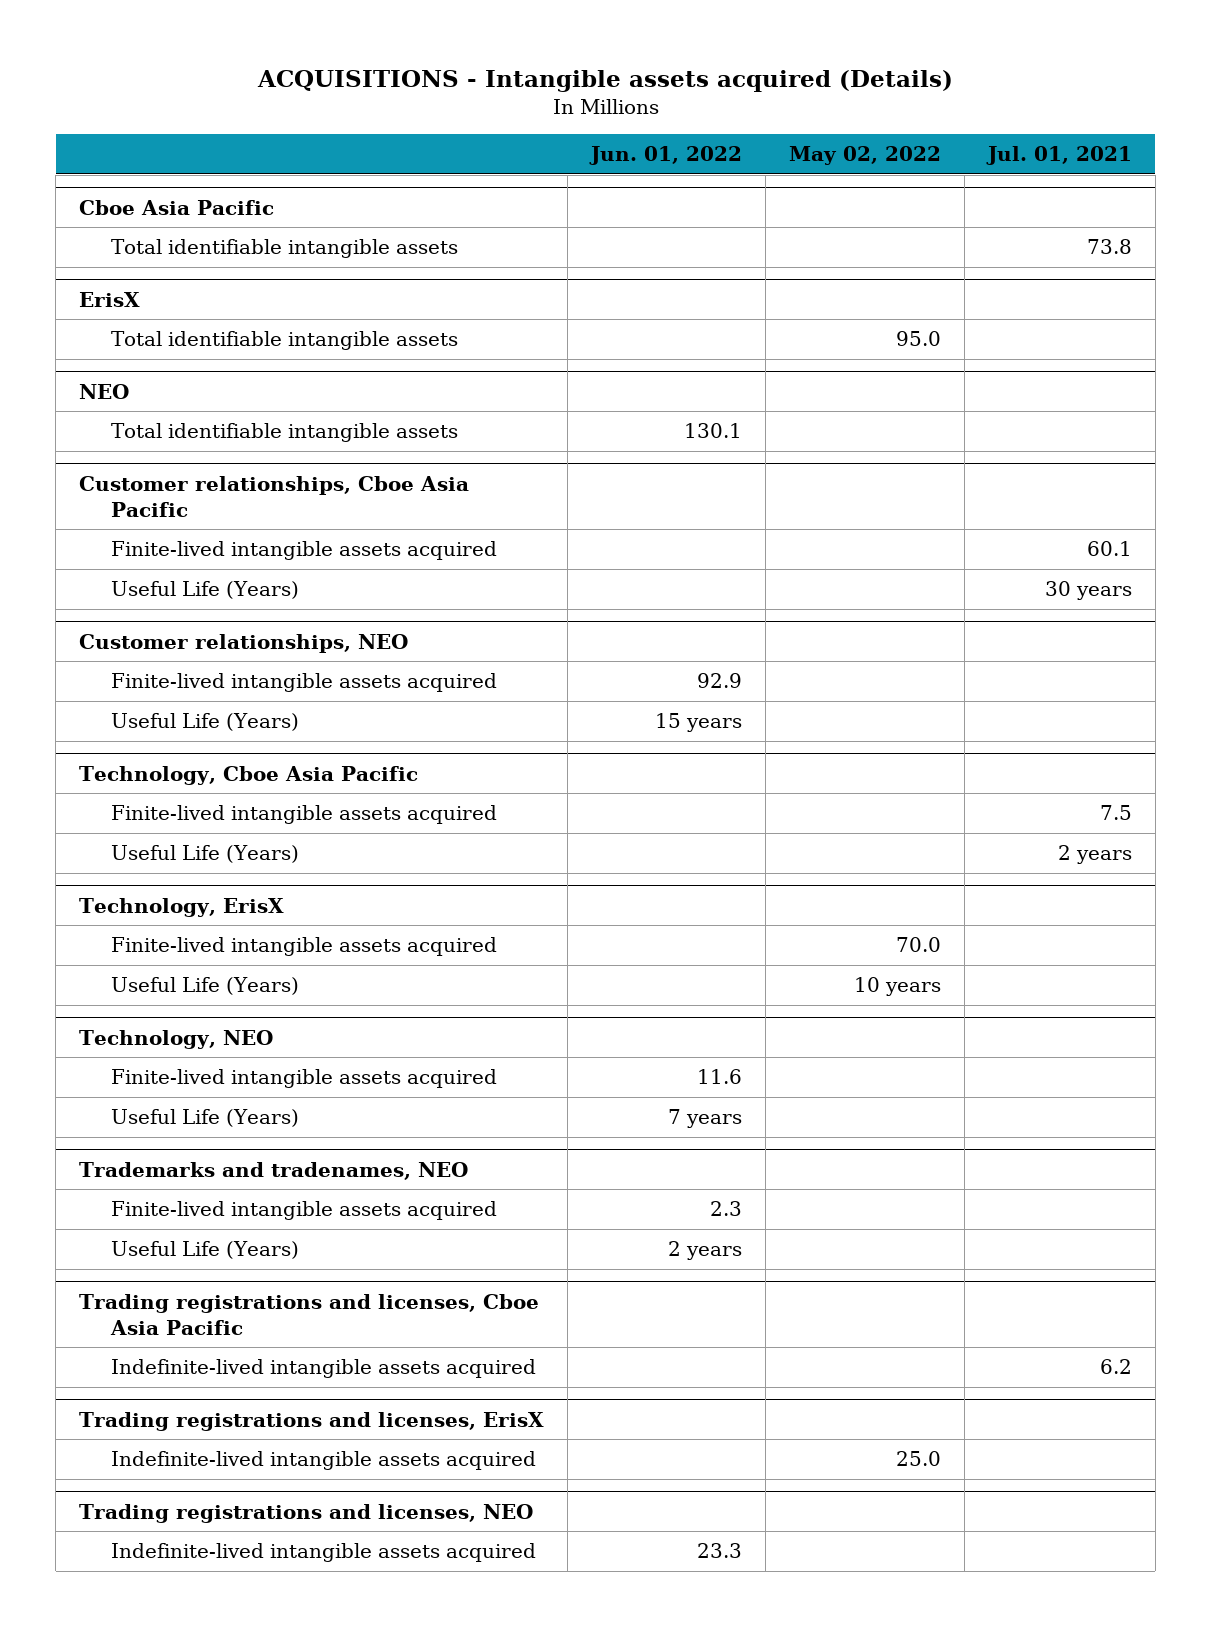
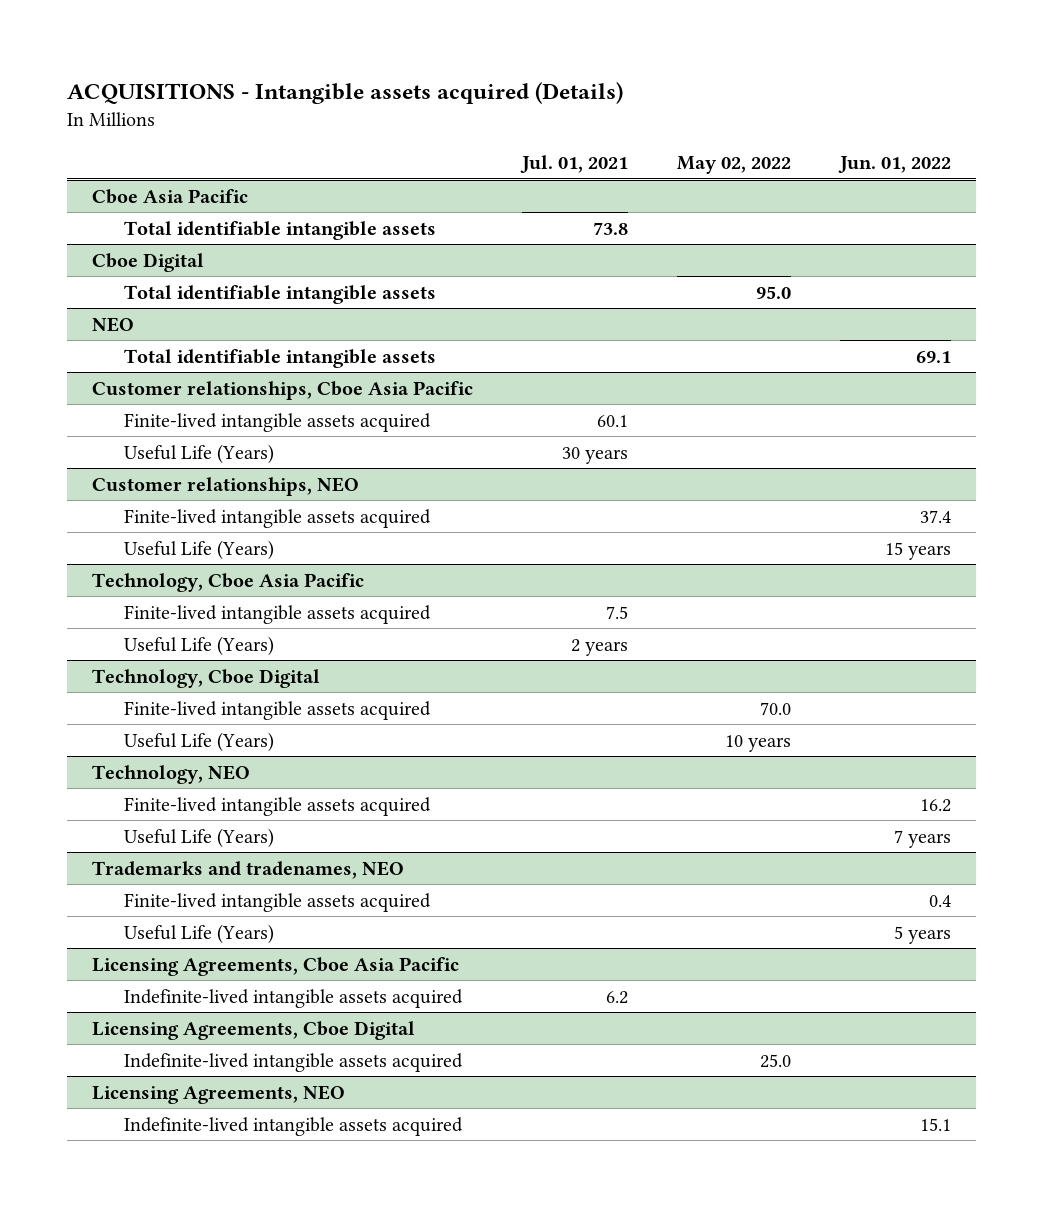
- | Jun. 01, 2022 | May 02, 2022 | Jul. 01, 2021
+ | Jul. 01, 2021 | May 02, 2022 | Jun. 01, 2022
- ErisX
+ Cboe Digital
@ NEO
- Total identifiable intangible assets | 130.1 | |
+ Total identifiable intangible assets | | | 69.1
@ Customer relationships, NEO
- Finite-lived intangible assets acquired | 92.9 | |
+ Finite-lived intangible assets acquired | | | 37.4
- Technology, ErisX
+ Technology, Cboe Digital
@ Technology, NEO
- Finite-lived intangible assets acquired | 11.6 | |
+ Finite-lived intangible assets acquired | | | 16.2
@ Trademarks and tradenames, NEO
- Finite-lived intangible assets acquired | 2.3 | |
- Useful Life (Years) | 2 years | |
- Trading registrations and licenses, Cboe Asia Pacific
@ Trademarks and tradenames, NEO
+ Finite-lived intangible assets acquired | | | 0.4
+ Useful Life (Years) | | | 5 years
+ Licensing Agreements, Cboe Asia Pacific
- Trading registrations and licenses, ErisX
+ Licensing Agreements, Cboe Digital
- Trading registrations and licenses, NEO
- Indefinite-lived intangible assets acquired | 23.3 | |
+ Licensing Agreements, NEO
+ Indefinite-lived intangible assets acquired | | | 15.1

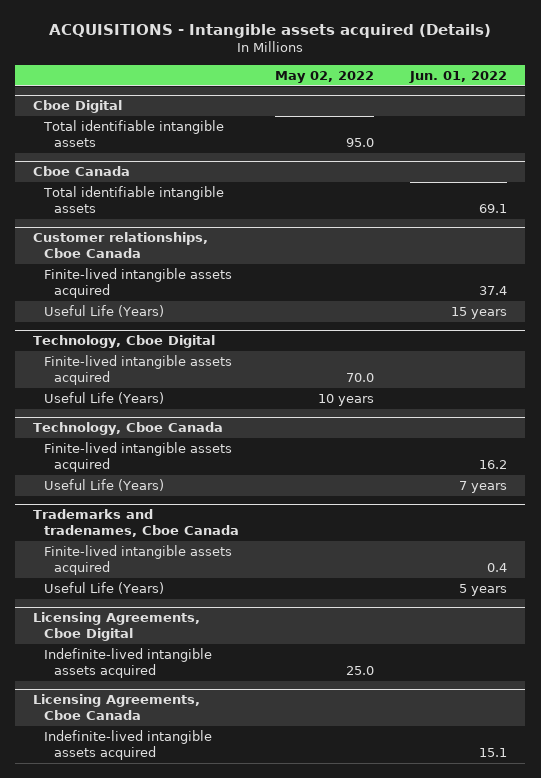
- | Jul. 01, 2021 | May 02, 2022 | Jun. 01, 2022
+ | May 02, 2022 | Jun. 01, 2022
- Cboe Asia Pacific
- Total identifiable intangible assets | 73.8 | |
- NEO
+ Cboe Canada
- Customer relationships, Cboe Asia Pacific
- Finite-lived intangible assets acquired | 60.1 | |
- Useful Life (Years) | 30 years | |
- Customer relationships, NEO
+ Customer relationships, Cboe Canada
- Technology, Cboe Asia Pacific
- Finite-lived intangible assets acquired | 7.5 | |
- Useful Life (Years) | 2 years | |
- Technology, NEO
+ Technology, Cboe Canada
- Trademarks and tradenames, NEO
+ Trademarks and tradenames, Cboe Canada
- Licensing Agreements, Cboe Asia Pacific
- Indefinite-lived intangible assets acquired | 6.2 | |
- Licensing Agreements, NEO
+ Licensing Agreements, Cboe Canada

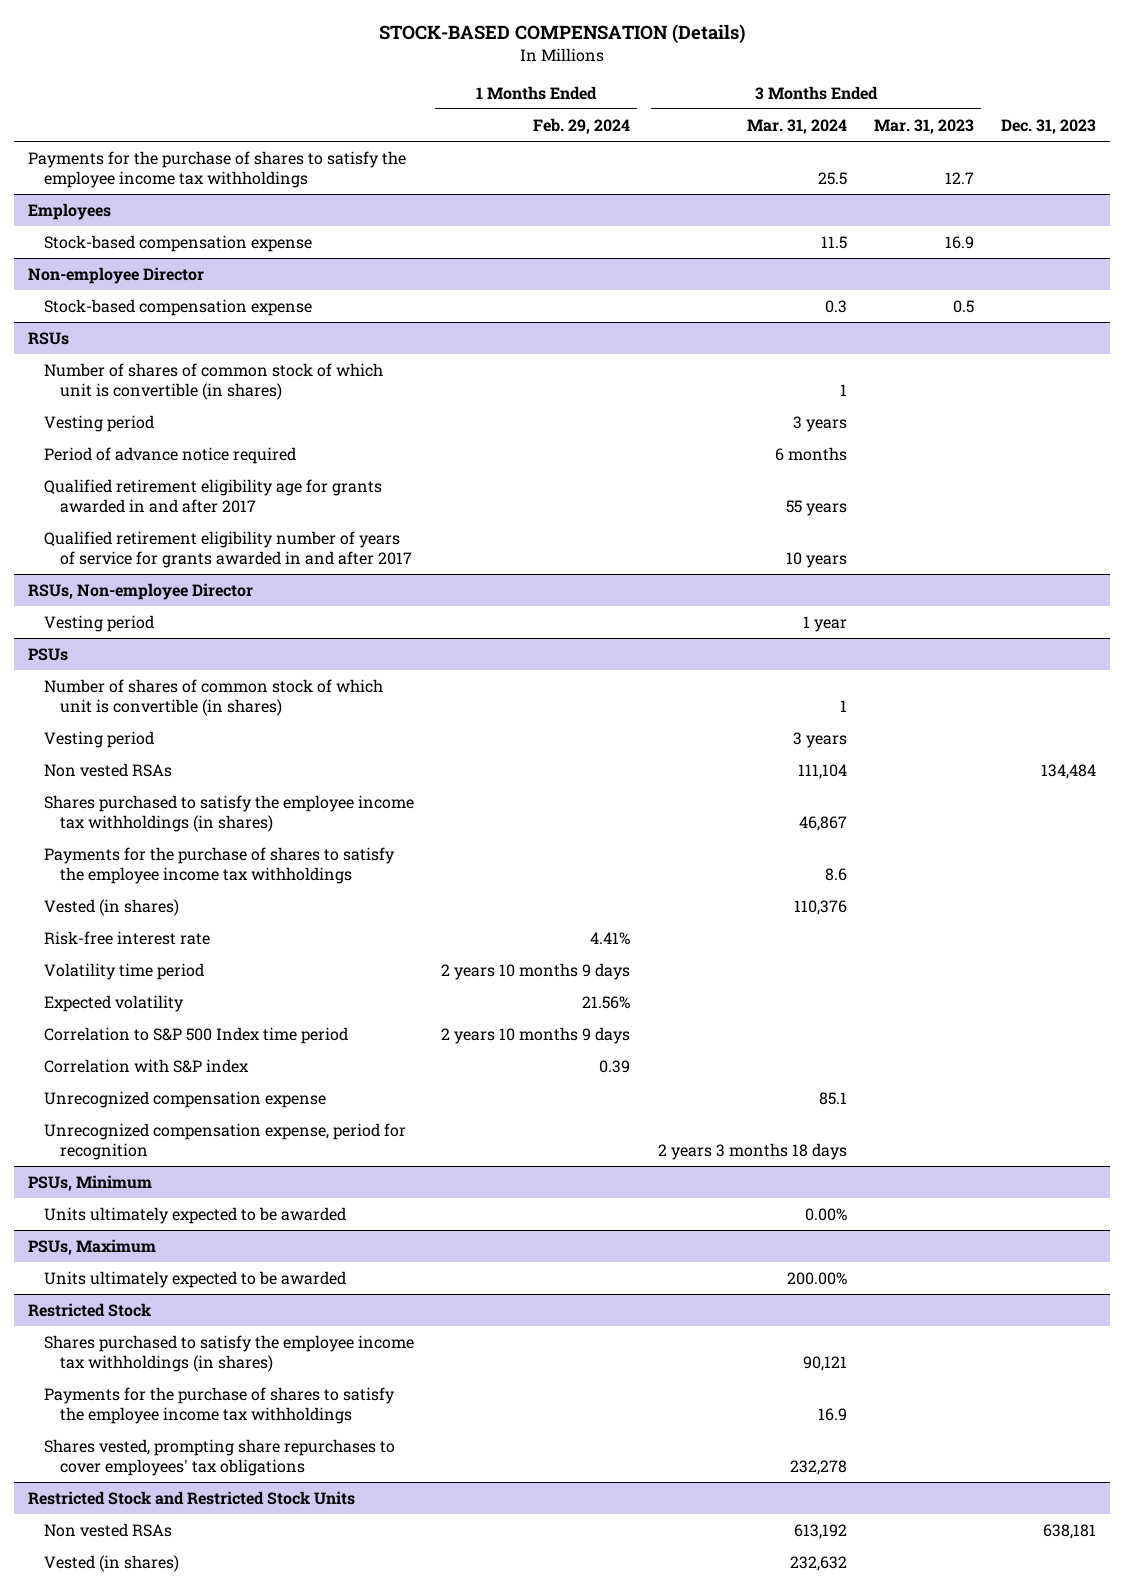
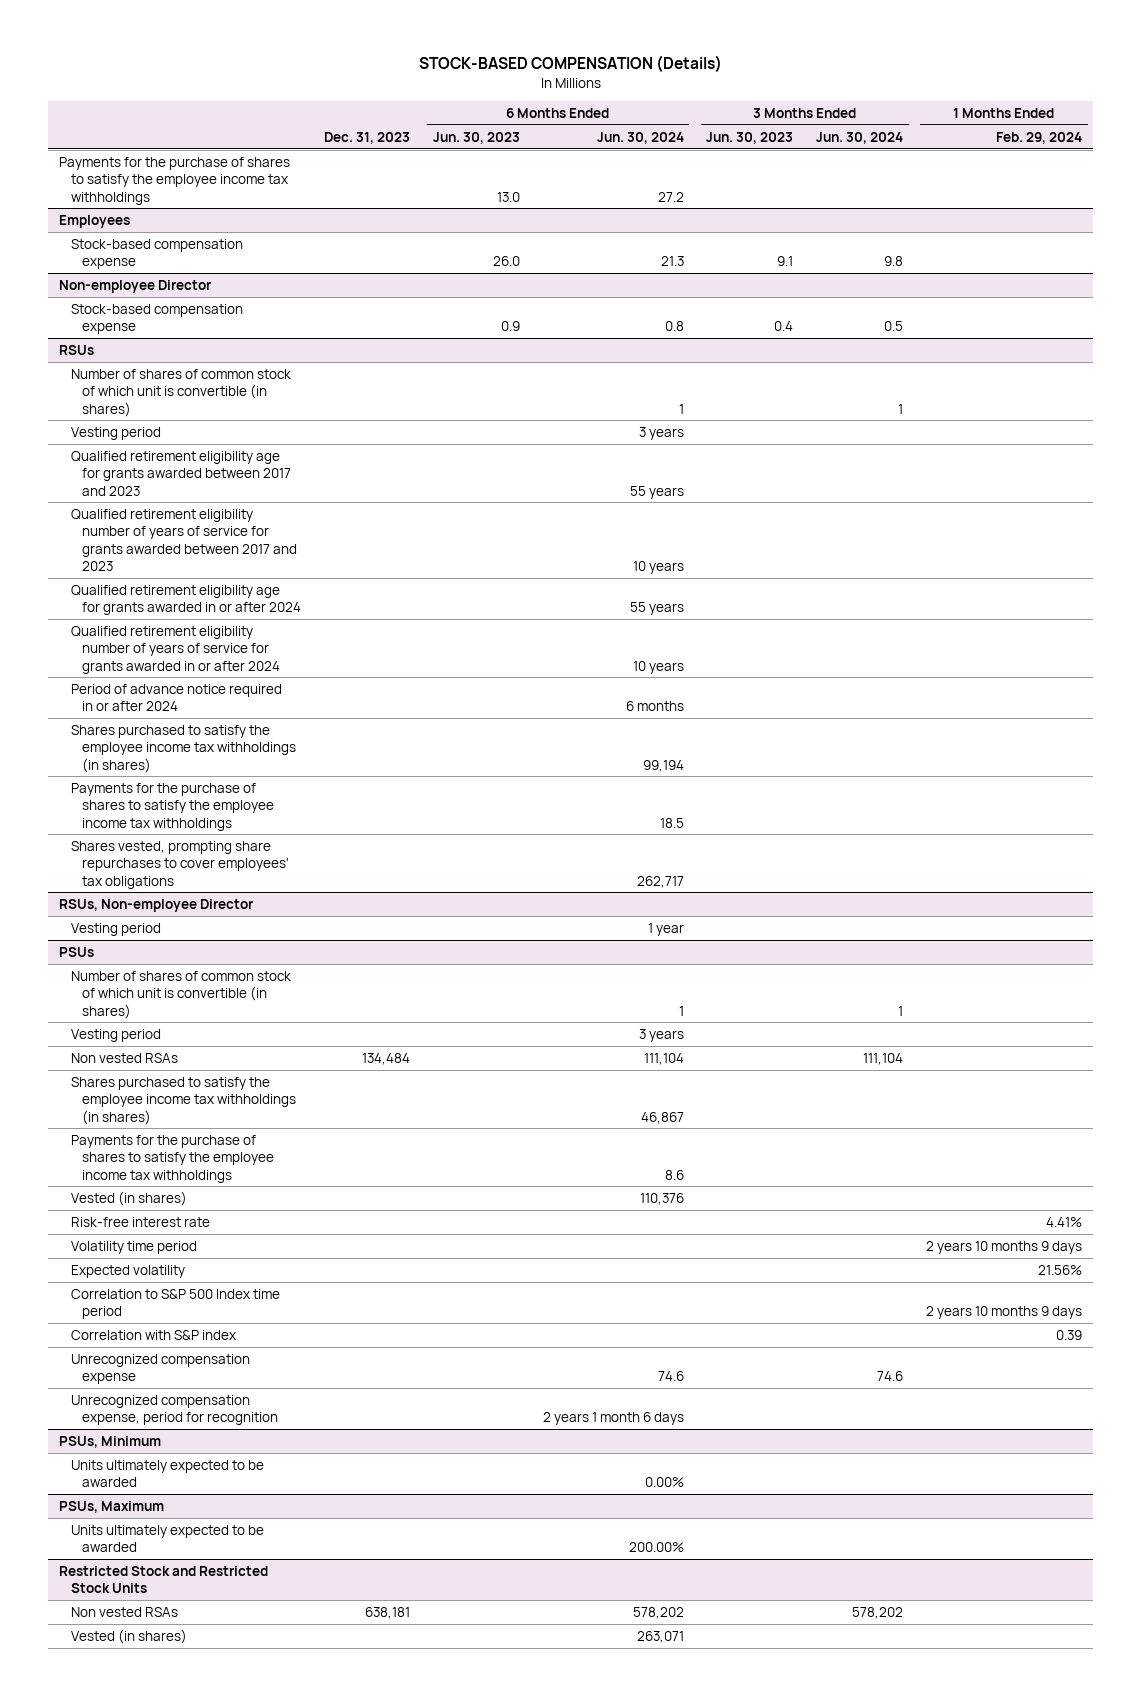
- | 1 Months Ended Feb. 29, 2024 | 3 Months Ended Mar. 31, 2024 | 3 Months Ended Mar. 31, 2023 | Dec. 31, 2023
+ | Dec. 31, 2023 | 6 Months Ended Jun. 30, 2023 | 6 Months Ended Jun. 30, 2024 | 3 Months Ended Jun. 30, 2023 | 3 Months Ended Jun. 30, 2024 | 1 Months Ended Feb. 29, 2024
@ RSUs
- Period of advance notice required | | 6 months | |
- Qualified retirement eligibility age for grants awarded in and after 2017 | | 55 years | |
- Qualified retirement eligibility number of years of service for grants awarded in and after 2017 | | 10 years | |
+ Qualified retirement eligibility age for grants awarded between 2017 and 2023 | | | 55 years | | |
+ Qualified retirement eligibility number of years of service for grants awarded between 2017 and 2023 | | | 10 years | | |
+ Qualified retirement eligibility age for grants awarded in or after 2024 | | | 55 years | | |
+ Qualified retirement eligibility number of years of service for grants awarded in or after 2024 | | | 10 years | | |
+ Period of advance notice required in or after 2024 | | | 6 months | | |
+ Shares purchased to satisfy the employee income tax withholdings (in shares) | | | 99,194 | | |
+ Payments for the purchase of shares to satisfy the employee income tax withholdings | | | 18.5 | | |
+ Shares vested, prompting share repurchases to cover employees' tax obligations | | | 262,717 | | |
- Restricted Stock
- Shares purchased to satisfy the employee income tax withholdings (in shares) | | 90,121 | |
- Payments for the purchase of shares to satisfy the employee income tax withholdings | | 16.9 | |
- Shares vested, prompting share repurchases to cover employees' tax obligations | | 232,278 | |

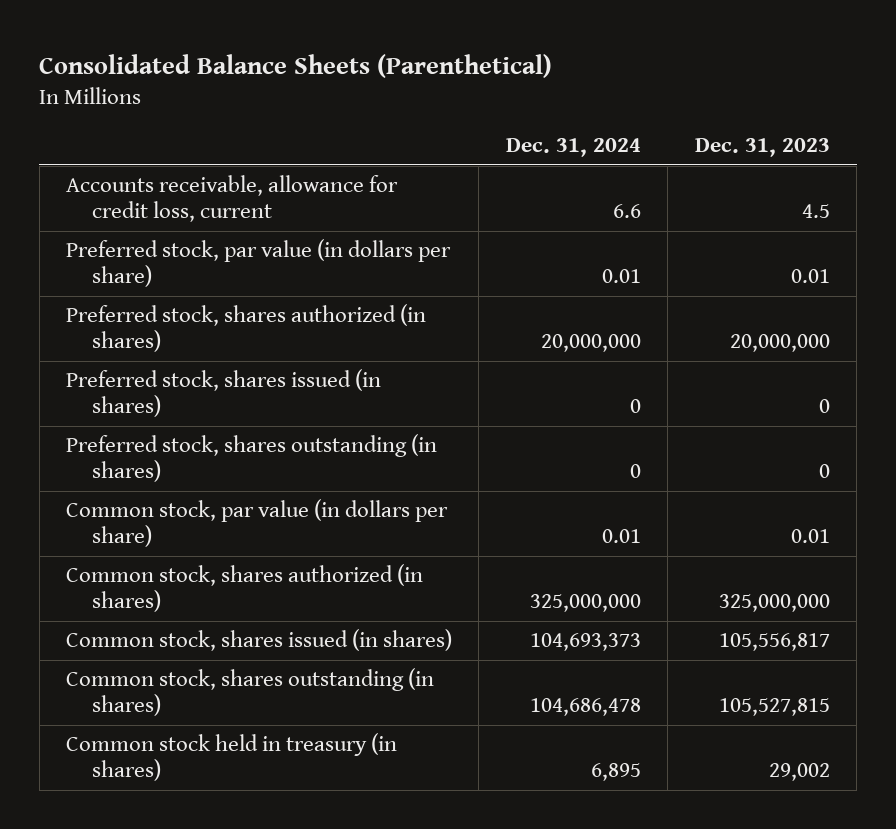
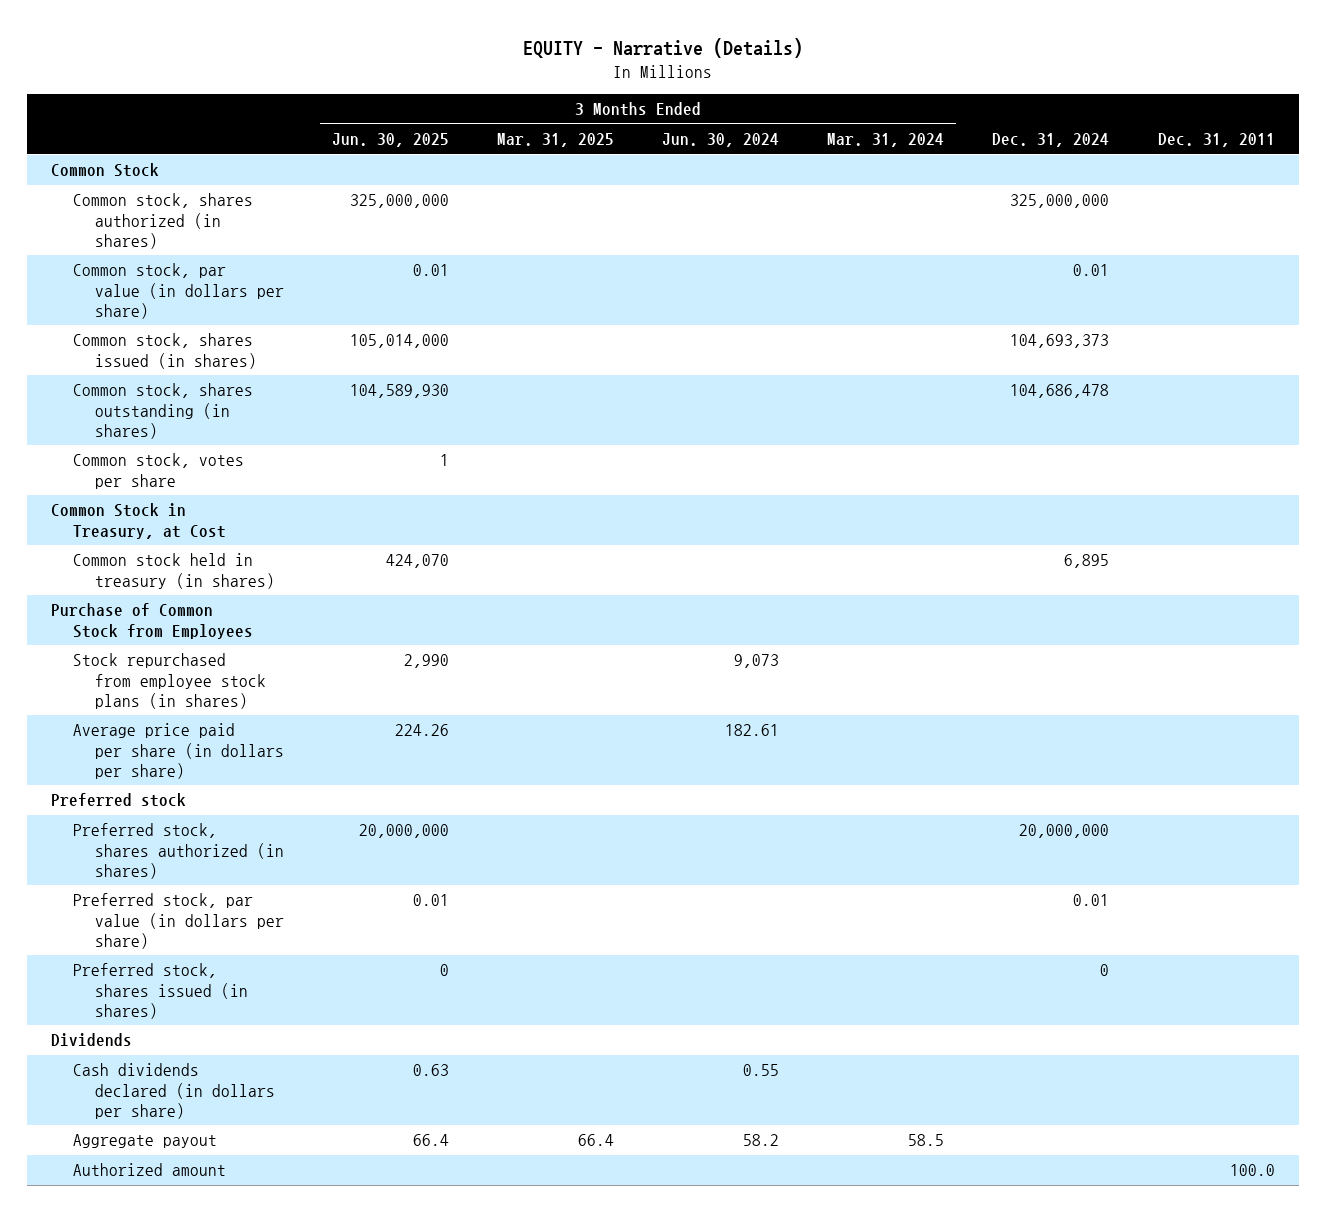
- Consolidated Balance Sheets (Parenthetical)
+ EQUITY - Narrative (Details)
- | Dec. 31, 2024 | Dec. 31, 2023
+ | 3 Months Ended Jun. 30, 2025 | 3 Months Ended Mar. 31, 2025 | 3 Months Ended Jun. 30, 2024 | 3 Months Ended Mar. 31, 2024 | Dec. 31, 2024 | Dec. 31, 2011
- Accounts receivable, allowance for credit loss, current | 6.6 | 4.5
- Preferred stock, shares outstanding (in shares) | 0 | 0
+ Common Stock
moved down: Common stock, par value (in dollars per share) | 0.01 | | | | 0.01 |
+ Common stock, votes per share | 1 | | | | |
+ Common Stock in Treasury, at Cost
+ Purchase of Common Stock from Employees
+ Stock repurchased from employee stock plans (in shares) | 2,990 | | 9,073 | | |
+ Average price paid per share (in dollars per share) | 224.26 | | 182.61 | | |
+ Preferred stock
moved down: Preferred stock, shares authorized (in shares) | 20,000,000 | | | | 20,000,000 |
moved down: Preferred stock, par value (in dollars per share) | 0.01 | | | | 0.01 |
moved down: Preferred stock, shares issued (in shares) | 0 | | | | 0 |
+ Dividends
+ Cash dividends declared (in dollars per share) | 0.63 | | 0.55 | | |
+ Aggregate payout | 66.4 | 66.4 | 58.2 | 58.5 | |
+ Authorized amount | | | | | | 100.0

